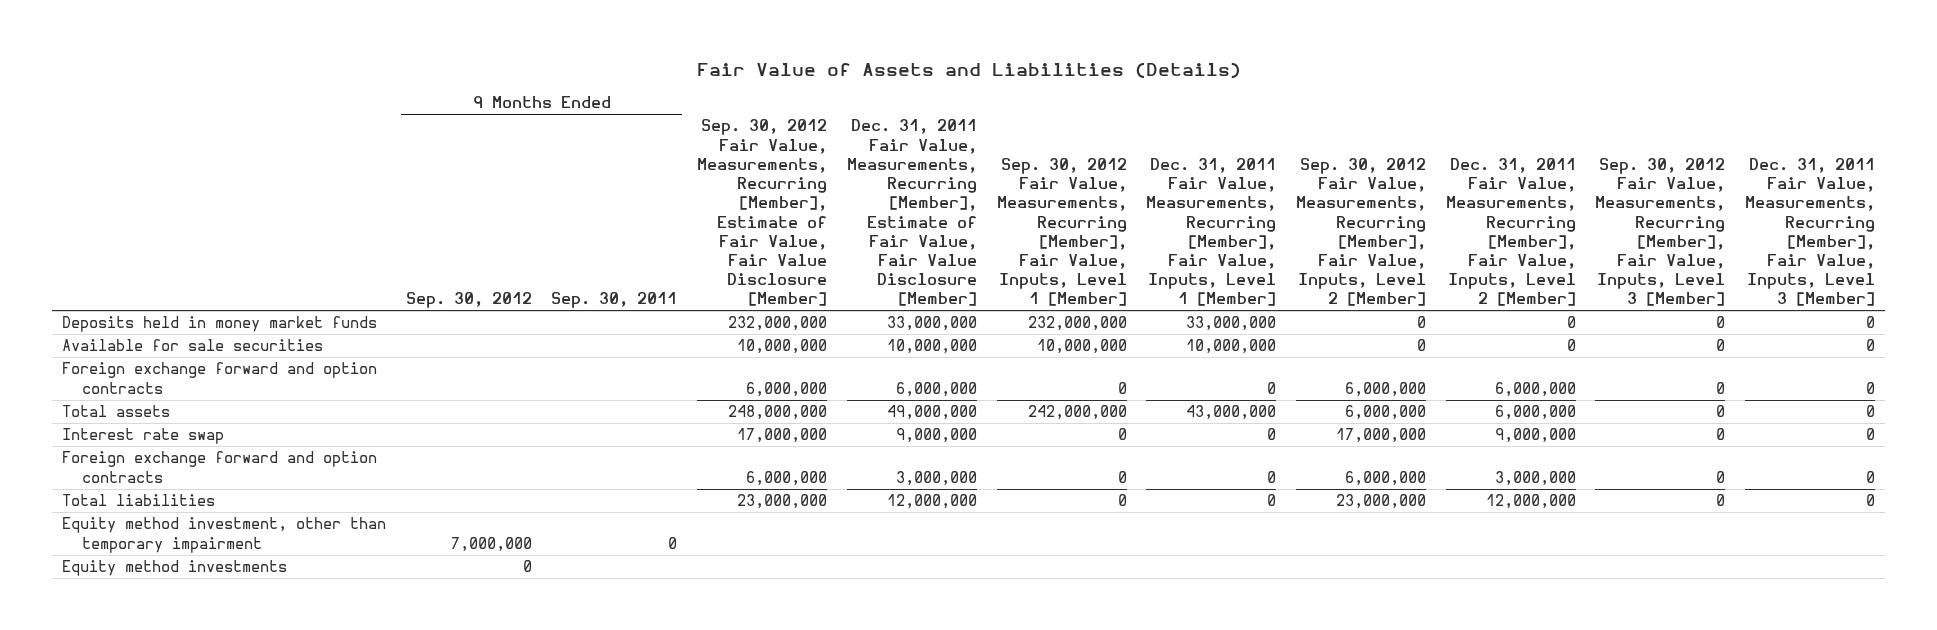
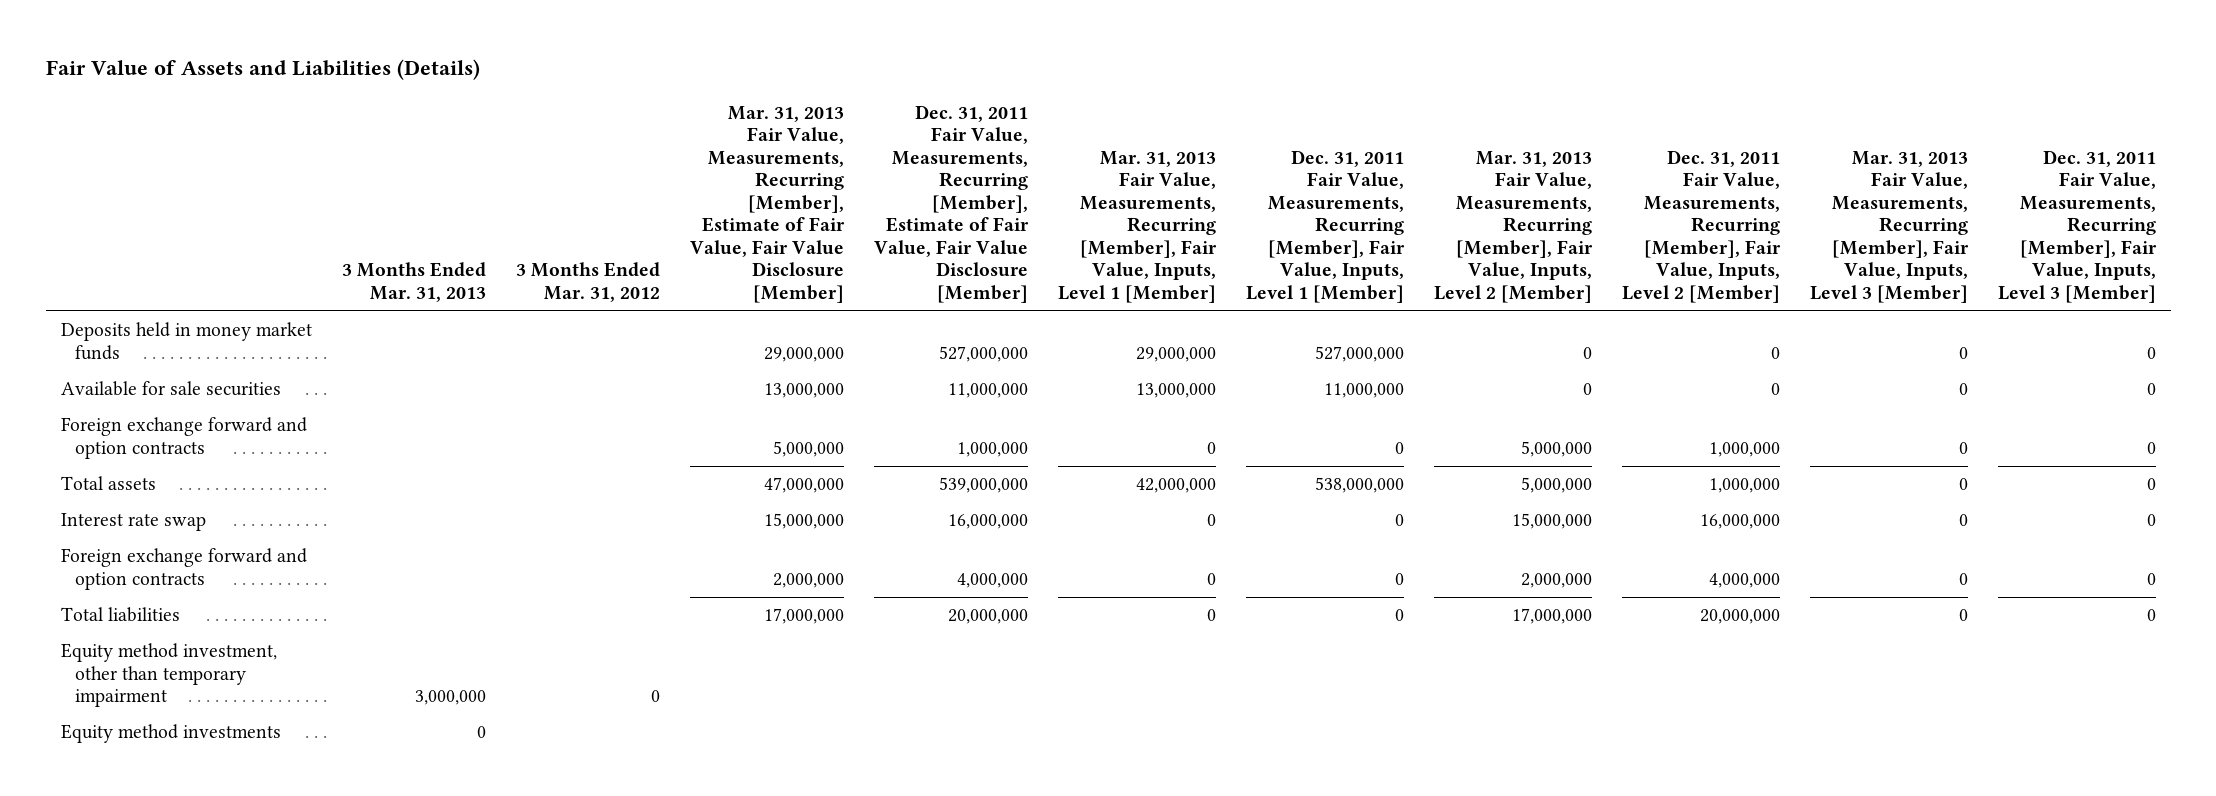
- | 9 Months Ended Sep. 30, 2012 | 9 Months Ended Sep. 30, 2011 | Sep. 30, 2012 Fair Value, Measurements, Recurring [Member], Estimate of Fair Value, Fair Value Disclosure [Member] | Dec. 31, 2011 Fair Value, Measurements, Recurring [Member], Estimate of Fair Value, Fair Value Disclosure [Member] | Sep. 30, 2012 Fair Value, Measurements, Recurring [Member], Fair Value, Inputs, Level 1 [Member] | Dec. 31, 2011 Fair Value, Measurements, Recurring [Member], Fair Value, Inputs, Level 1 [Member] | Sep. 30, 2012 Fair Value, Measurements, Recurring [Member], Fair Value, Inputs, Level 2 [Member] | Dec. 31, 2011 Fair Value, Measurements, Recurring [Member], Fair Value, Inputs, Level 2 [Member] | Sep. 30, 2012 Fair Value, Measurements, Recurring [Member], Fair Value, Inputs, Level 3 [Member] | Dec. 31, 2011 Fair Value, Measurements, Recurring [Member], Fair Value, Inputs, Level 3 [Member]
+ | 3 Months Ended Mar. 31, 2013 | 3 Months Ended Mar. 31, 2012 | Mar. 31, 2013 Fair Value, Measurements, Recurring [Member], Estimate of Fair Value, Fair Value Disclosure [Member] | Dec. 31, 2011 Fair Value, Measurements, Recurring [Member], Estimate of Fair Value, Fair Value Disclosure [Member] | Mar. 31, 2013 Fair Value, Measurements, Recurring [Member], Fair Value, Inputs, Level 1 [Member] | Dec. 31, 2011 Fair Value, Measurements, Recurring [Member], Fair Value, Inputs, Level 1 [Member] | Mar. 31, 2013 Fair Value, Measurements, Recurring [Member], Fair Value, Inputs, Level 2 [Member] | Dec. 31, 2011 Fair Value, Measurements, Recurring [Member], Fair Value, Inputs, Level 2 [Member] | Mar. 31, 2013 Fair Value, Measurements, Recurring [Member], Fair Value, Inputs, Level 3 [Member] | Dec. 31, 2011 Fair Value, Measurements, Recurring [Member], Fair Value, Inputs, Level 3 [Member]
- Deposits held in money market funds | | | 232,000,000 | 33,000,000 | 232,000,000 | 33,000,000 | 0 | 0 | 0 | 0
- Available for sale securities | | | 10,000,000 | 10,000,000 | 10,000,000 | 10,000,000 | 0 | 0 | 0 | 0
- Foreign exchange forward and option contracts | | | 6,000,000 | 6,000,000 | 0 | 0 | 6,000,000 | 6,000,000 | 0 | 0
- Total assets | | | 248,000,000 | 49,000,000 | 242,000,000 | 43,000,000 | 6,000,000 | 6,000,000 | 0 | 0
- Interest rate swap | | | 17,000,000 | 9,000,000 | 0 | 0 | 17,000,000 | 9,000,000 | 0 | 0
- Foreign exchange forward and option contracts | | | 6,000,000 | 3,000,000 | 0 | 0 | 6,000,000 | 3,000,000 | 0 | 0
- Total liabilities | | | 23,000,000 | 12,000,000 | 0 | 0 | 23,000,000 | 12,000,000 | 0 | 0
+ Deposits held in money market funds | | | 29,000,000 | 527,000,000 | 29,000,000 | 527,000,000 | 0 | 0 | 0 | 0
+ Available for sale securities | | | 13,000,000 | 11,000,000 | 13,000,000 | 11,000,000 | 0 | 0 | 0 | 0
+ Foreign exchange forward and option contracts | | | 5,000,000 | 1,000,000 | 0 | 0 | 5,000,000 | 1,000,000 | 0 | 0
+ Total assets | | | 47,000,000 | 539,000,000 | 42,000,000 | 538,000,000 | 5,000,000 | 1,000,000 | 0 | 0
+ Interest rate swap | | | 15,000,000 | 16,000,000 | 0 | 0 | 15,000,000 | 16,000,000 | 0 | 0
+ Foreign exchange forward and option contracts | | | 2,000,000 | 4,000,000 | 0 | 0 | 2,000,000 | 4,000,000 | 0 | 0
+ Total liabilities | | | 17,000,000 | 20,000,000 | 0 | 0 | 17,000,000 | 20,000,000 | 0 | 0

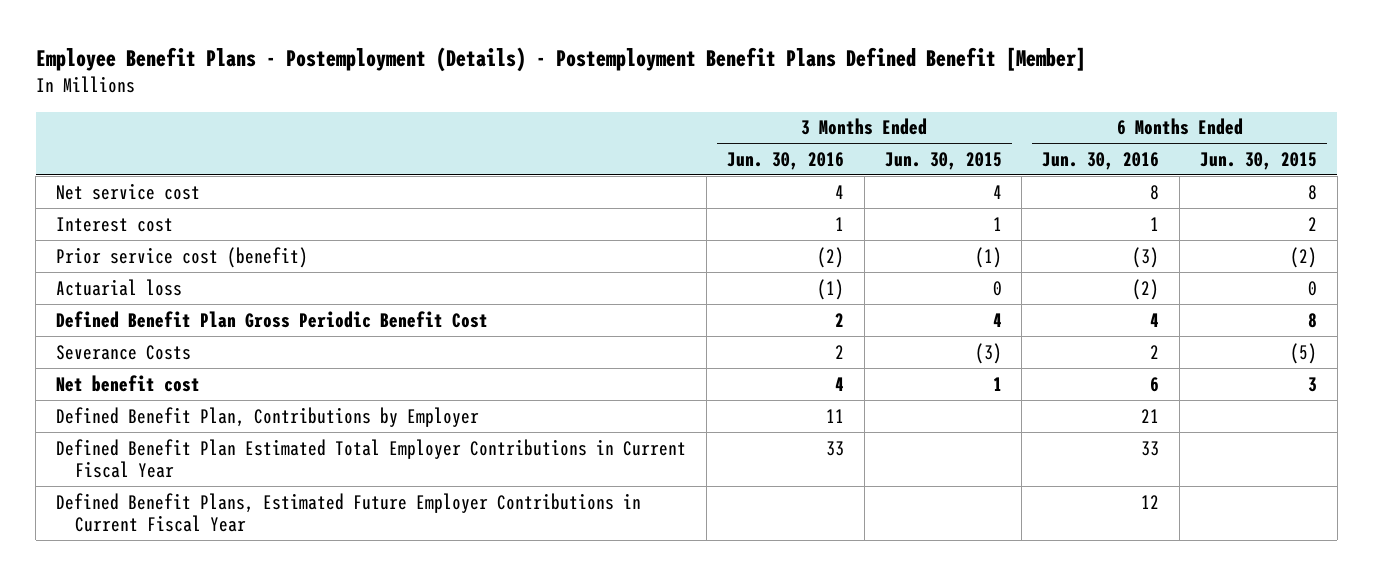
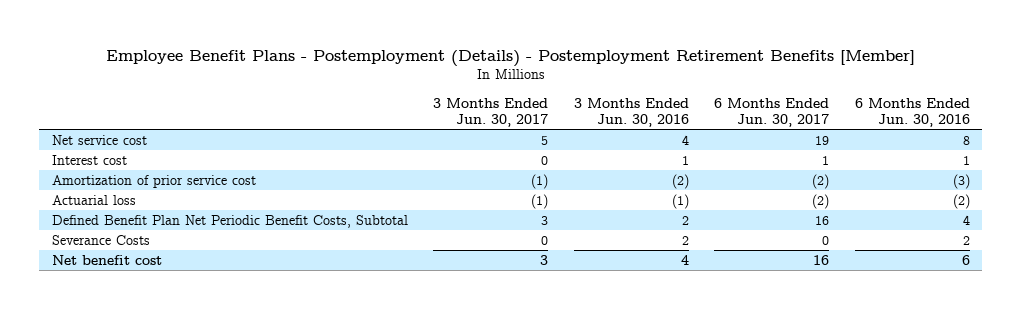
- Employee Benefit Plans - Postemployment (Details) - Postemployment Benefit Plans Defined Benefit [Member]
+ Employee Benefit Plans - Postemployment (Details) - Postemployment Retirement Benefits [Member]
- | 3 Months Ended Jun. 30, 2016 | 3 Months Ended Jun. 30, 2015 | 6 Months Ended Jun. 30, 2016 | 6 Months Ended Jun. 30, 2015
+ | 3 Months Ended Jun. 30, 2017 | 3 Months Ended Jun. 30, 2016 | 6 Months Ended Jun. 30, 2017 | 6 Months Ended Jun. 30, 2016
- Prior service cost (benefit) | (2) | (1) | (3) | (2)
+ Amortization of prior service cost | (1) | (2) | (2) | (3)
- Defined Benefit Plan Gross Periodic Benefit Cost | 2 | 4 | 4 | 8
+ Defined Benefit Plan Net Periodic Benefit Costs, Subtotal | 3 | 2 | 16 | 4
- Defined Benefit Plan, Contributions by Employer | 11 | | 21 |
- Defined Benefit Plan Estimated Total Employer Contributions in Current Fiscal Year | 33 | | 33 |
- Defined Benefit Plans, Estimated Future Employer Contributions in Current Fiscal Year | | | 12 |

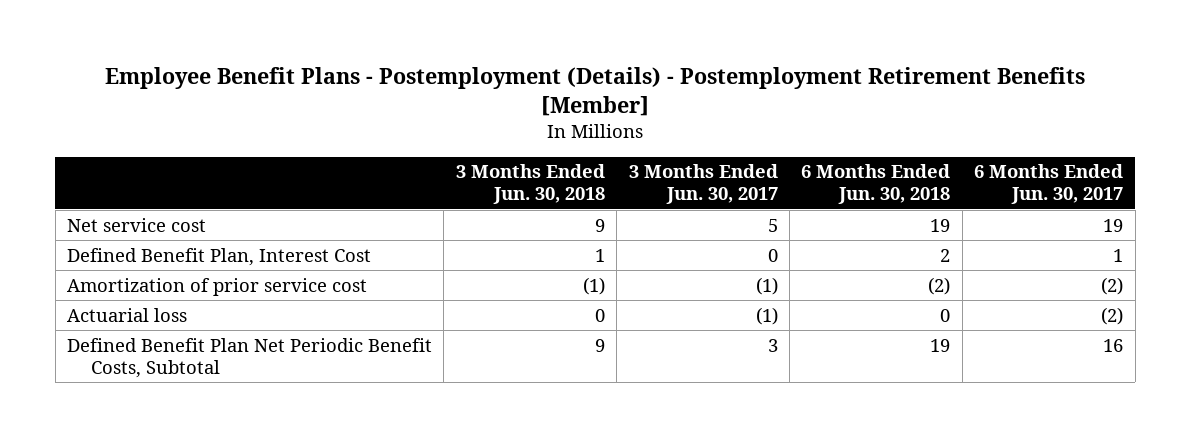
- | 3 Months Ended Jun. 30, 2017 | 3 Months Ended Jun. 30, 2016 | 6 Months Ended Jun. 30, 2017 | 6 Months Ended Jun. 30, 2016
+ | 3 Months Ended Jun. 30, 2018 | 3 Months Ended Jun. 30, 2017 | 6 Months Ended Jun. 30, 2018 | 6 Months Ended Jun. 30, 2017
- Interest cost | 0 | 1 | 1 | 1
+ Defined Benefit Plan, Interest Cost | 1 | 0 | 2 | 1
- Severance Costs | 0 | 2 | 0 | 2
- Net benefit cost | 3 | 4 | 16 | 6

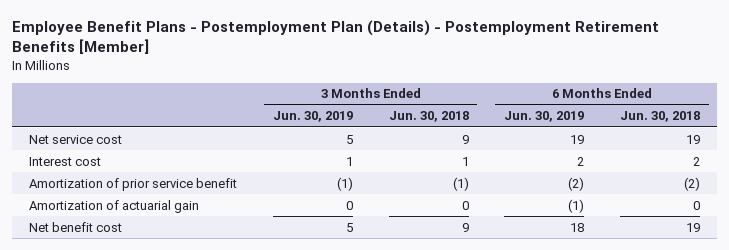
- Employee Benefit Plans - Postemployment (Details) - Postemployment Retirement Benefits [Member]
+ Employee Benefit Plans - Postemployment Plan (Details) - Postemployment Retirement Benefits [Member]
- | 3 Months Ended Jun. 30, 2018 | 3 Months Ended Jun. 30, 2017 | 6 Months Ended Jun. 30, 2018 | 6 Months Ended Jun. 30, 2017
+ | 3 Months Ended Jun. 30, 2019 | 3 Months Ended Jun. 30, 2018 | 6 Months Ended Jun. 30, 2019 | 6 Months Ended Jun. 30, 2018
- Defined Benefit Plan, Interest Cost | 1 | 0 | 2 | 1
- Amortization of prior service cost | (1) | (1) | (2) | (2)
- Actuarial loss | 0 | (1) | 0 | (2)
- Defined Benefit Plan Net Periodic Benefit Costs, Subtotal | 9 | 3 | 19 | 16
+ Interest cost | 1 | 1 | 2 | 2
+ Amortization of prior service benefit | (1) | (1) | (2) | (2)
+ Amortization of actuarial gain | 0 | 0 | (1) | 0
+ Net benefit cost | 5 | 9 | 18 | 19

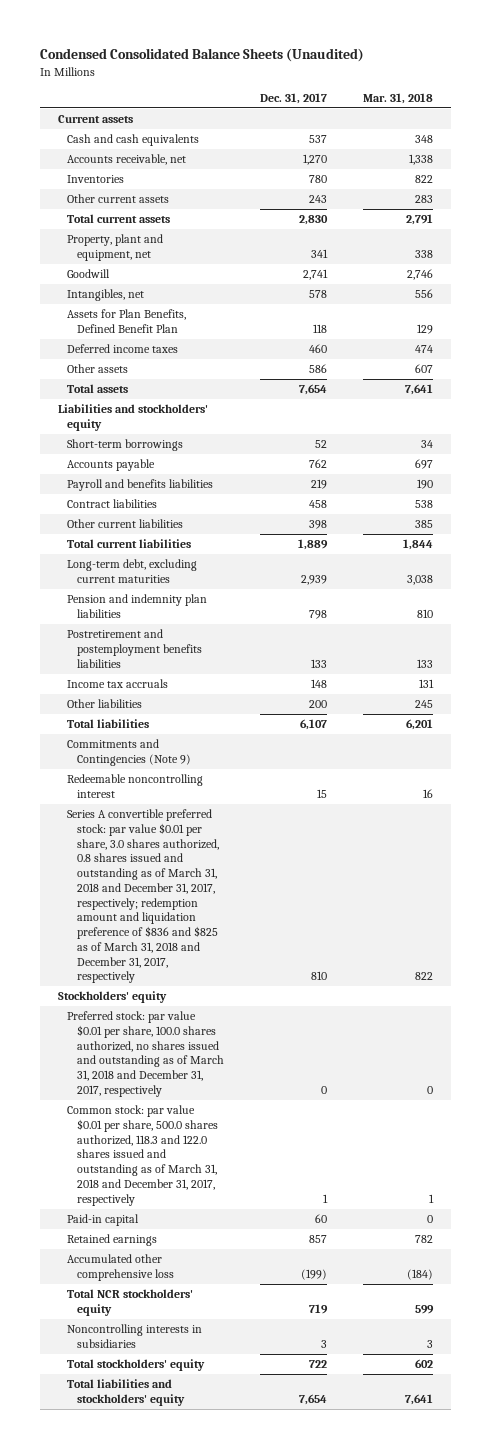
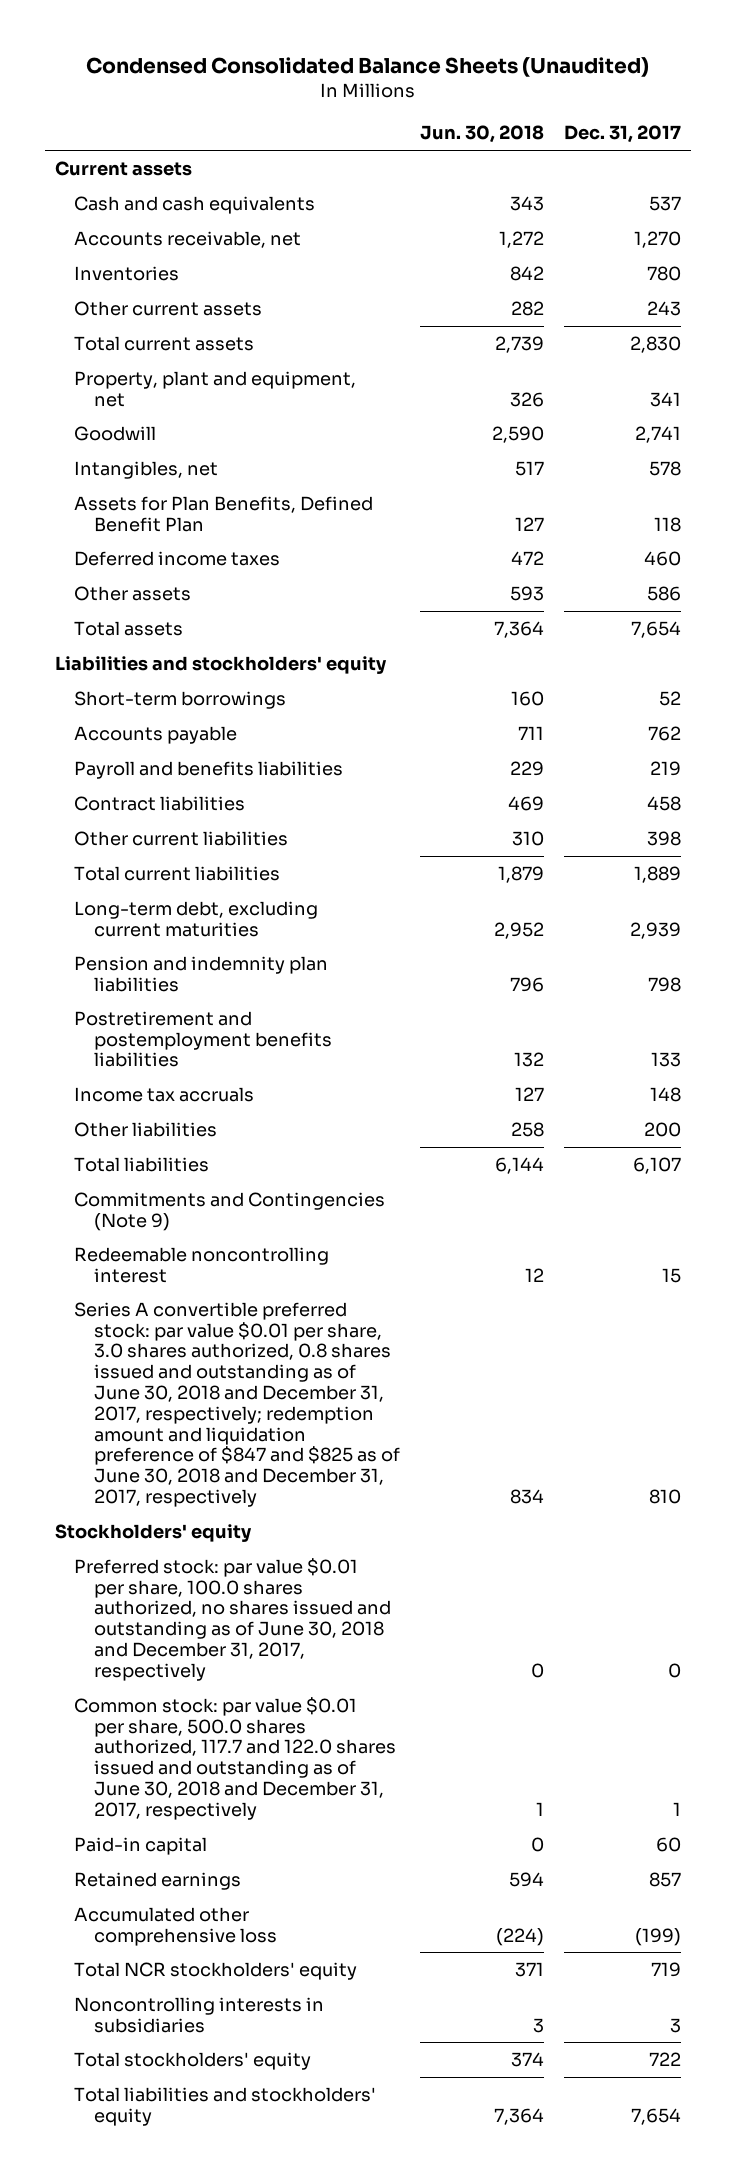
- | Dec. 31, 2017 | Mar. 31, 2018
+ | Jun. 30, 2018 | Dec. 31, 2017
- Series A convertible preferred stock: par value $0.01 per share, 3.0 shares authorized, 0.8 shares issued and outstanding as of March 31, 2018 and December 31, 2017, respectively; redemption amount and liquidation preference of $836 and $825 as of March 31, 2018 and December 31, 2017, respectively | 810 | 822
+ Series A convertible preferred stock: par value $0.01 per share, 3.0 shares authorized, 0.8 shares issued and outstanding as of June 30, 2018 and December 31, 2017, respectively; redemption amount and liquidation preference of $847 and $825 as of June 30, 2018 and December 31, 2017, respectively | 834 | 810
- Preferred stock: par value $0.01 per share, 100.0 shares authorized, no shares issued and outstanding as of March 31, 2018 and December 31, 2017, respectively | 0 | 0
- Common stock: par value $0.01 per share, 500.0 shares authorized, 118.3 and 122.0 shares issued and outstanding as of March 31, 2018 and December 31, 2017, respectively | 1 | 1
+ Preferred stock: par value $0.01 per share, 100.0 shares authorized, no shares issued and outstanding as of June 30, 2018 and December 31, 2017, respectively | 0 | 0
+ Common stock: par value $0.01 per share, 500.0 shares authorized, 117.7 and 122.0 shares issued and outstanding as of June 30, 2018 and December 31, 2017, respectively | 1 | 1

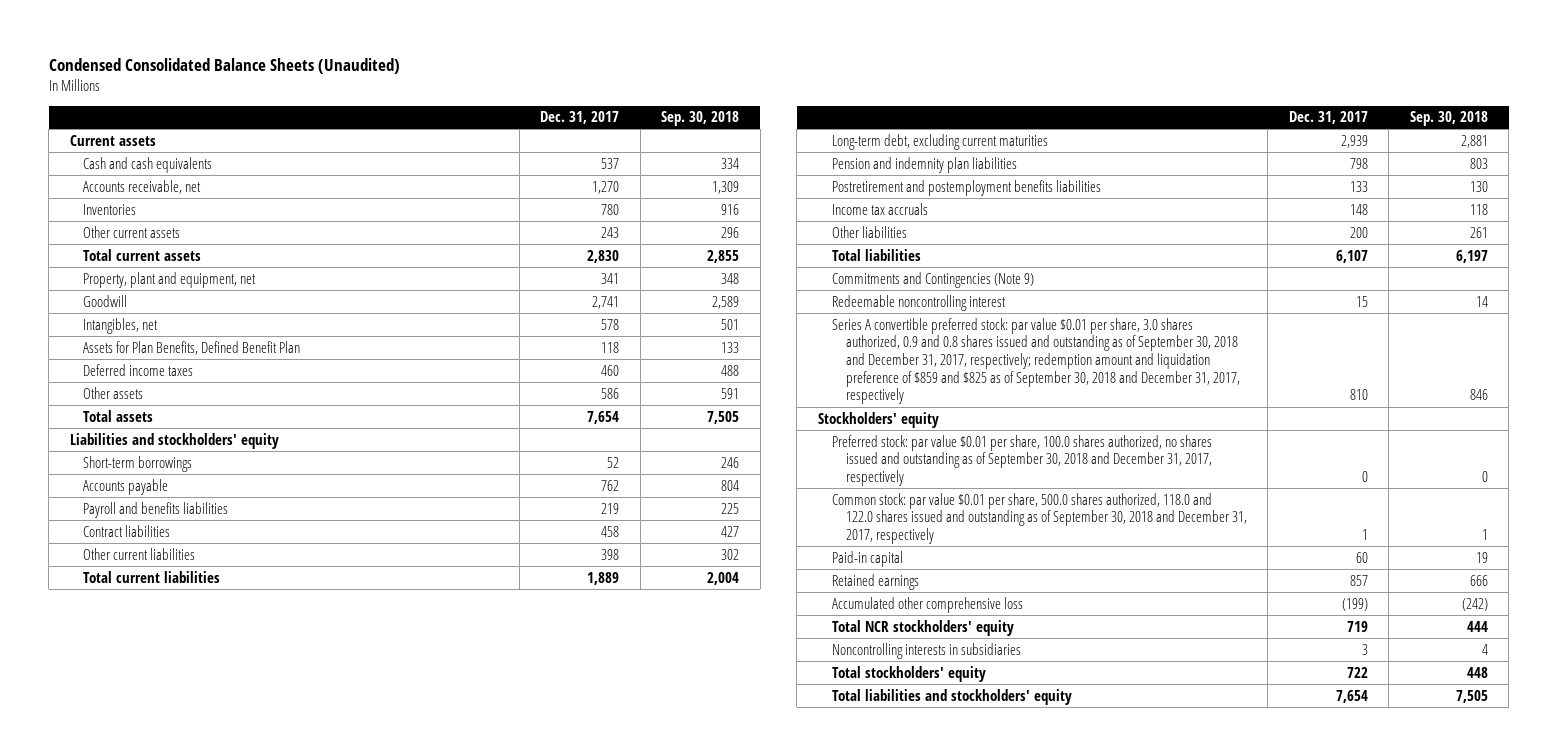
- | Jun. 30, 2018 | Dec. 31, 2017
+ | Dec. 31, 2017 | Sep. 30, 2018
- Series A convertible preferred stock: par value $0.01 per share, 3.0 shares authorized, 0.8 shares issued and outstanding as of June 30, 2018 and December 31, 2017, respectively; redemption amount and liquidation preference of $847 and $825 as of June 30, 2018 and December 31, 2017, respectively | 834 | 810
+ Series A convertible preferred stock: par value $0.01 per share, 3.0 shares authorized, 0.9 and 0.8 shares issued and outstanding as of September 30, 2018 and December 31, 2017, respectively; redemption amount and liquidation preference of $859 and $825 as of September 30, 2018 and December 31, 2017, respectively | 810 | 846
- Preferred stock: par value $0.01 per share, 100.0 shares authorized, no shares issued and outstanding as of June 30, 2018 and December 31, 2017, respectively | 0 | 0
- Common stock: par value $0.01 per share, 500.0 shares authorized, 117.7 and 122.0 shares issued and outstanding as of June 30, 2018 and December 31, 2017, respectively | 1 | 1
+ Preferred stock: par value $0.01 per share, 100.0 shares authorized, no shares issued and outstanding as of September 30, 2018 and December 31, 2017, respectively | 0 | 0
+ Common stock: par value $0.01 per share, 500.0 shares authorized, 118.0 and 122.0 shares issued and outstanding as of September 30, 2018 and December 31, 2017, respectively | 1 | 1

